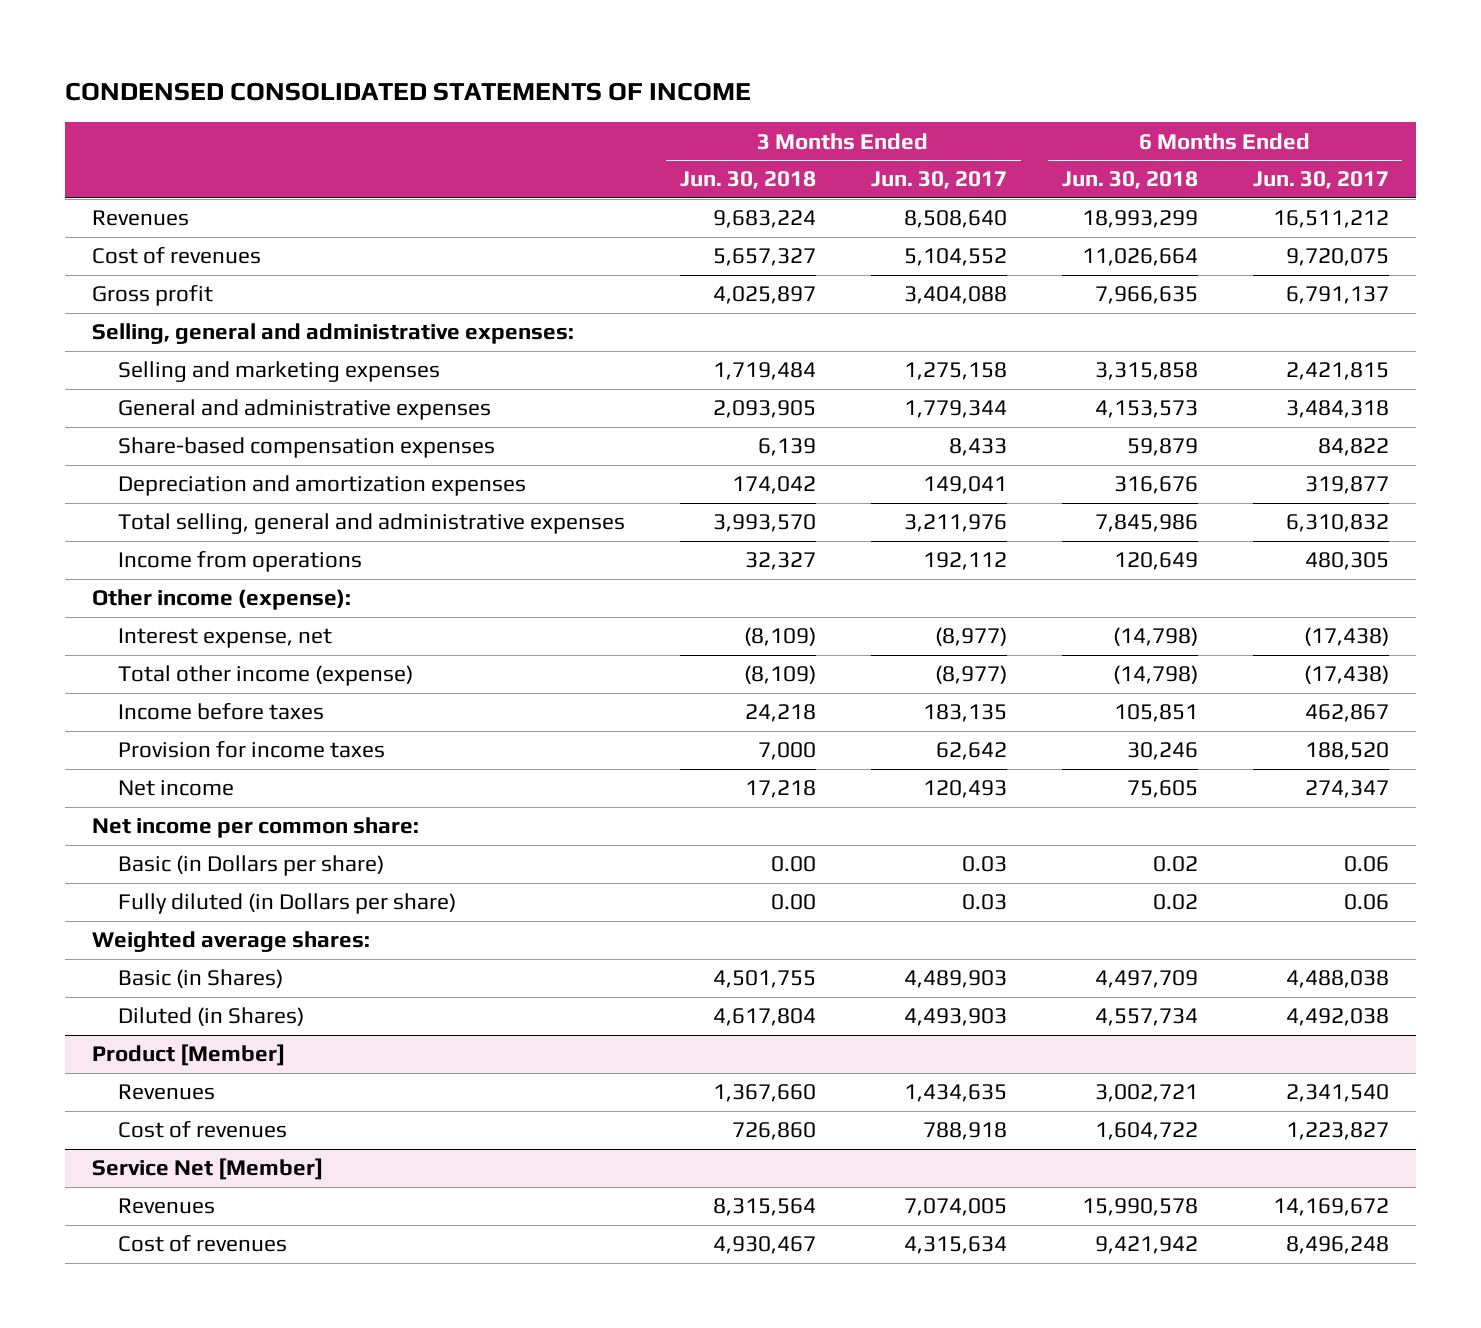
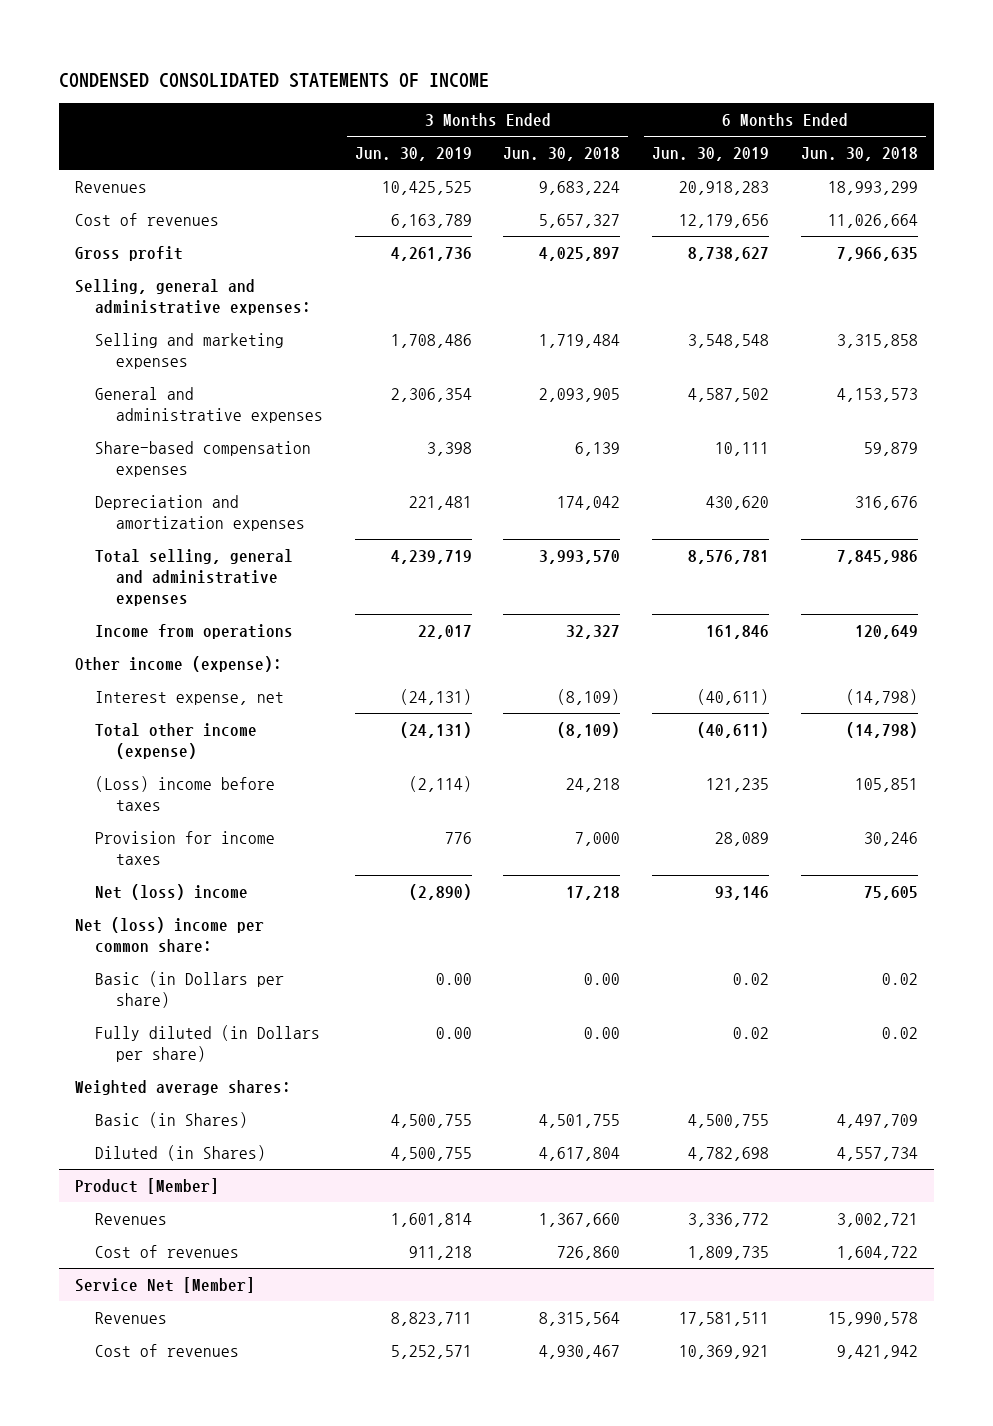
- | 3 Months Ended Jun. 30, 2018 | 3 Months Ended Jun. 30, 2017 | 6 Months Ended Jun. 30, 2018 | 6 Months Ended Jun. 30, 2017
+ | 3 Months Ended Jun. 30, 2019 | 3 Months Ended Jun. 30, 2018 | 6 Months Ended Jun. 30, 2019 | 6 Months Ended Jun. 30, 2018
- Income before taxes | 24,218 | 183,135 | 105,851 | 462,867
+ (Loss) income before taxes | (2,114) | 24,218 | 121,235 | 105,851
- Net income | 17,218 | 120,493 | 75,605 | 274,347
- Net income per common share:
+ Net (loss) income | (2,890) | 17,218 | 93,146 | 75,605
+ Net (loss) income per common share:

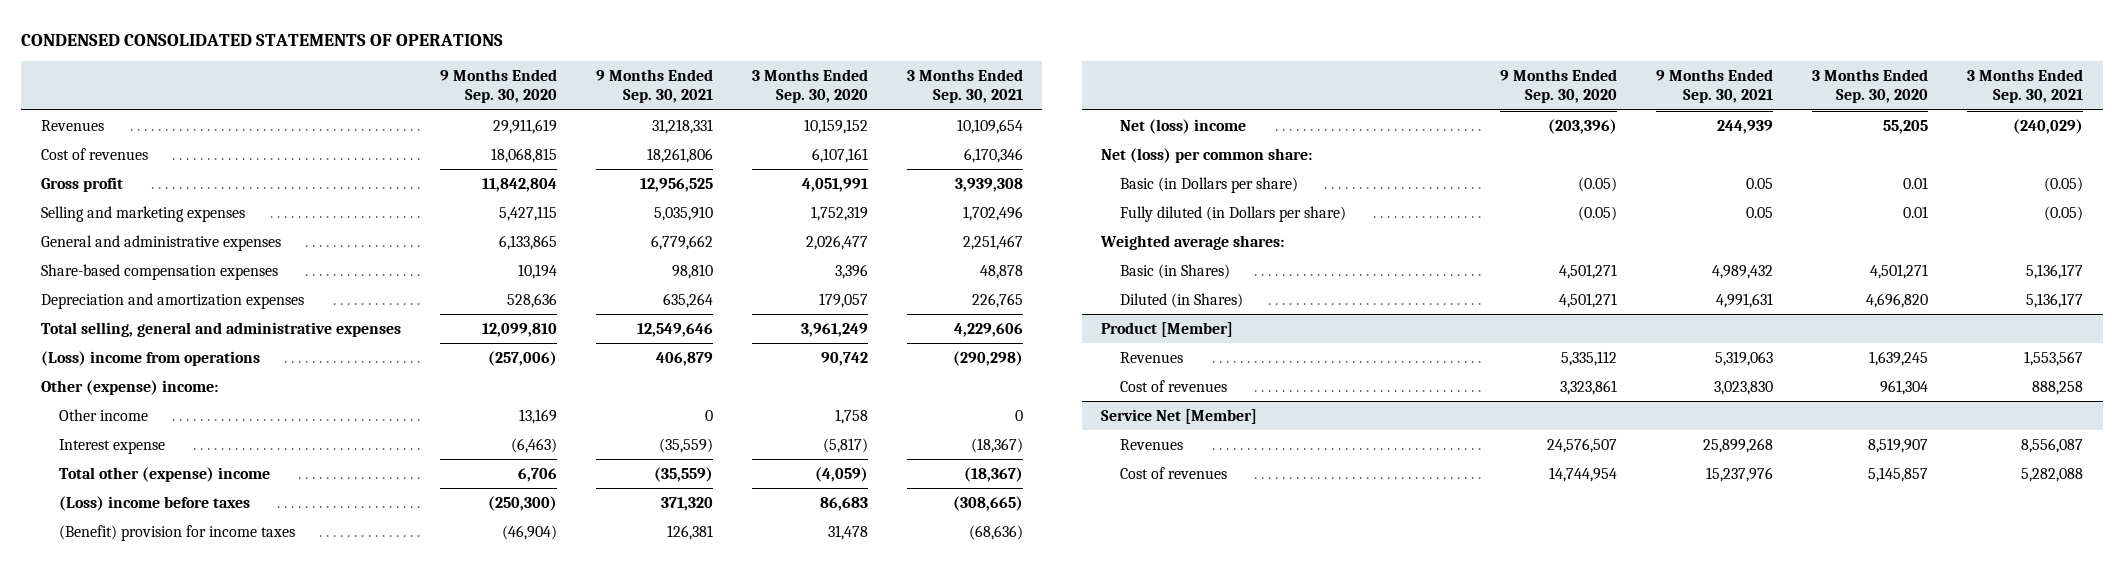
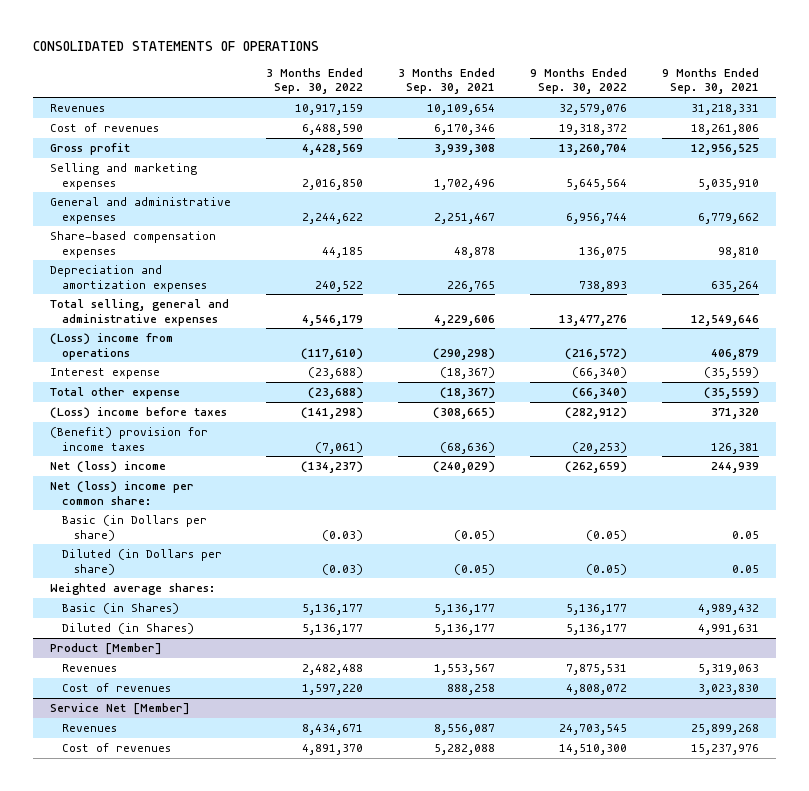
- CONDENSED CONSOLIDATED STATEMENTS OF OPERATIONS
+ CONSOLIDATED STATEMENTS OF OPERATIONS
- | 9 Months Ended Sep. 30, 2020 | 9 Months Ended Sep. 30, 2021 | 3 Months Ended Sep. 30, 2020 | 3 Months Ended Sep. 30, 2021
+ | 3 Months Ended Sep. 30, 2022 | 3 Months Ended Sep. 30, 2021 | 9 Months Ended Sep. 30, 2022 | 9 Months Ended Sep. 30, 2021
- Other (expense) income:
- Other income | 13,169 | 0 | 1,758 | 0
- Total other (expense) income | 6,706 | (35,559) | (4,059) | (18,367)
+ Total other expense | (23,688) | (18,367) | (66,340) | (35,559)
- Net (loss) per common share:
+ Net (loss) income per common share:
- Fully diluted (in Dollars per share) | (0.05) | 0.05 | 0.01 | (0.05)
+ Diluted (in Dollars per share) | (0.03) | (0.05) | (0.05) | 0.05

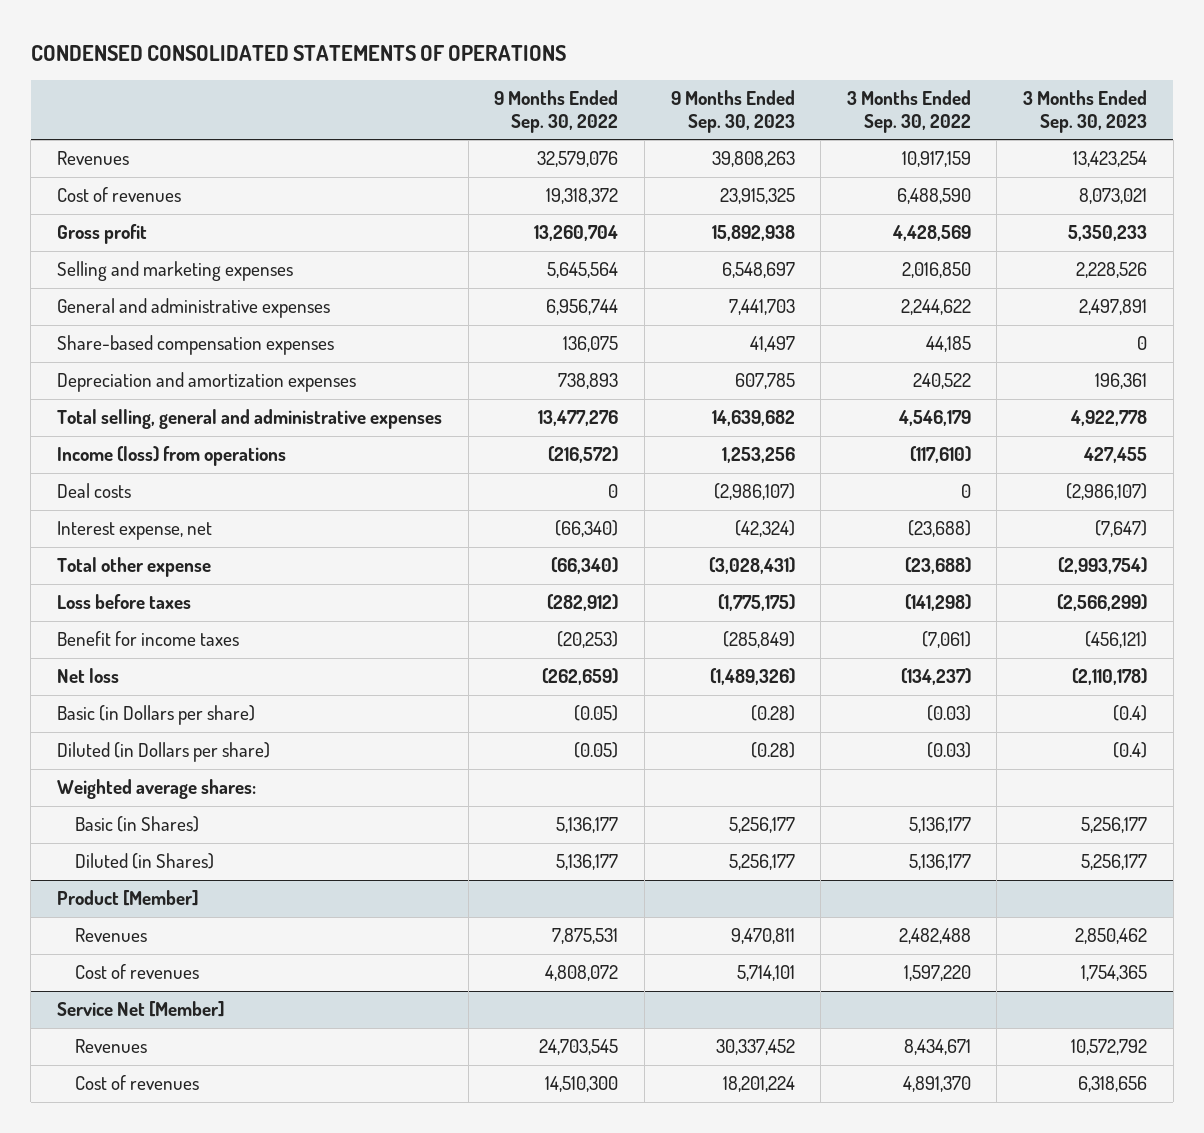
- CONSOLIDATED STATEMENTS OF OPERATIONS
+ CONDENSED CONSOLIDATED STATEMENTS OF OPERATIONS
- | 3 Months Ended Sep. 30, 2022 | 3 Months Ended Sep. 30, 2021 | 9 Months Ended Sep. 30, 2022 | 9 Months Ended Sep. 30, 2021
+ | 9 Months Ended Sep. 30, 2022 | 9 Months Ended Sep. 30, 2023 | 3 Months Ended Sep. 30, 2022 | 3 Months Ended Sep. 30, 2023
- (Loss) income from operations | (117,610) | (290,298) | (216,572) | 406,879
- Interest expense | (23,688) | (18,367) | (66,340) | (35,559)
+ Income (loss) from operations | (216,572) | 1,253,256 | (117,610) | 427,455
+ Deal costs | 0 | (2,986,107) | 0 | (2,986,107)
+ Interest expense, net | (66,340) | (42,324) | (23,688) | (7,647)
- (Loss) income before taxes | (141,298) | (308,665) | (282,912) | 371,320
- (Benefit) provision for income taxes | (7,061) | (68,636) | (20,253) | 126,381
- Net (loss) income | (134,237) | (240,029) | (262,659) | 244,939
- Net (loss) income per common share:
+ Loss before taxes | (282,912) | (1,775,175) | (141,298) | (2,566,299)
+ Benefit for income taxes | (20,253) | (285,849) | (7,061) | (456,121)
+ Net loss | (262,659) | (1,489,326) | (134,237) | (2,110,178)

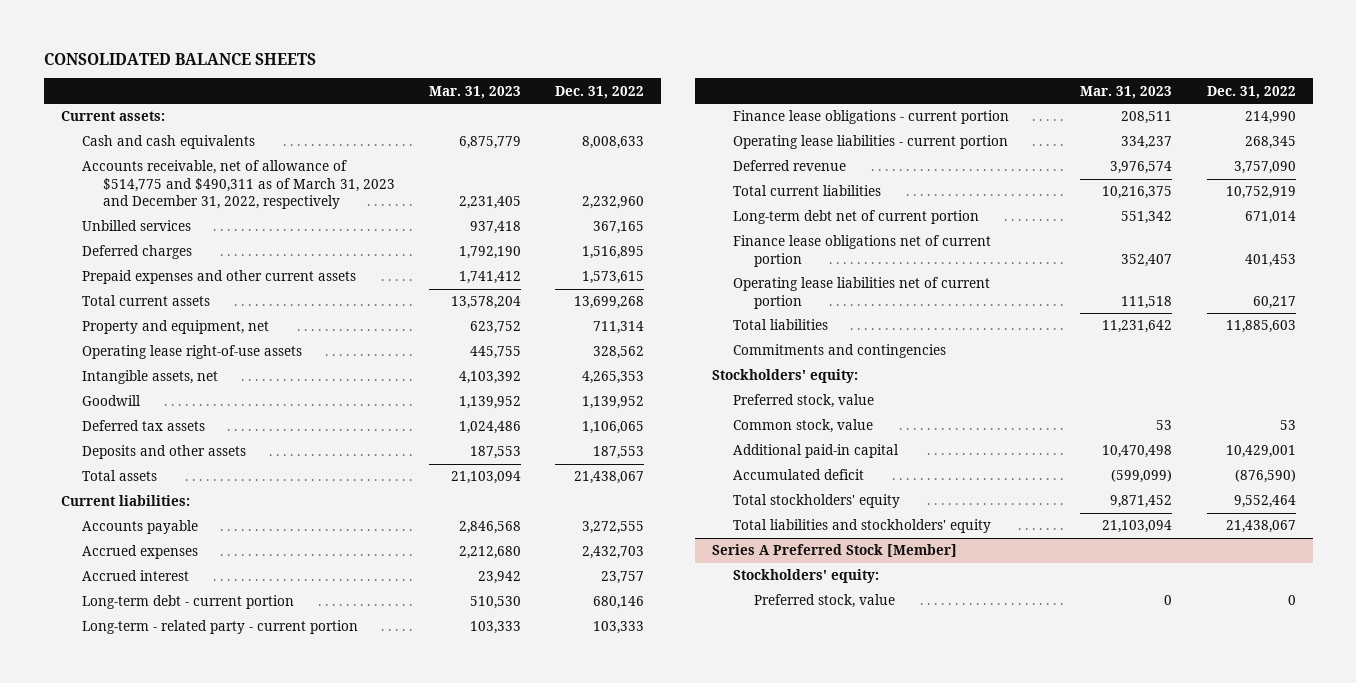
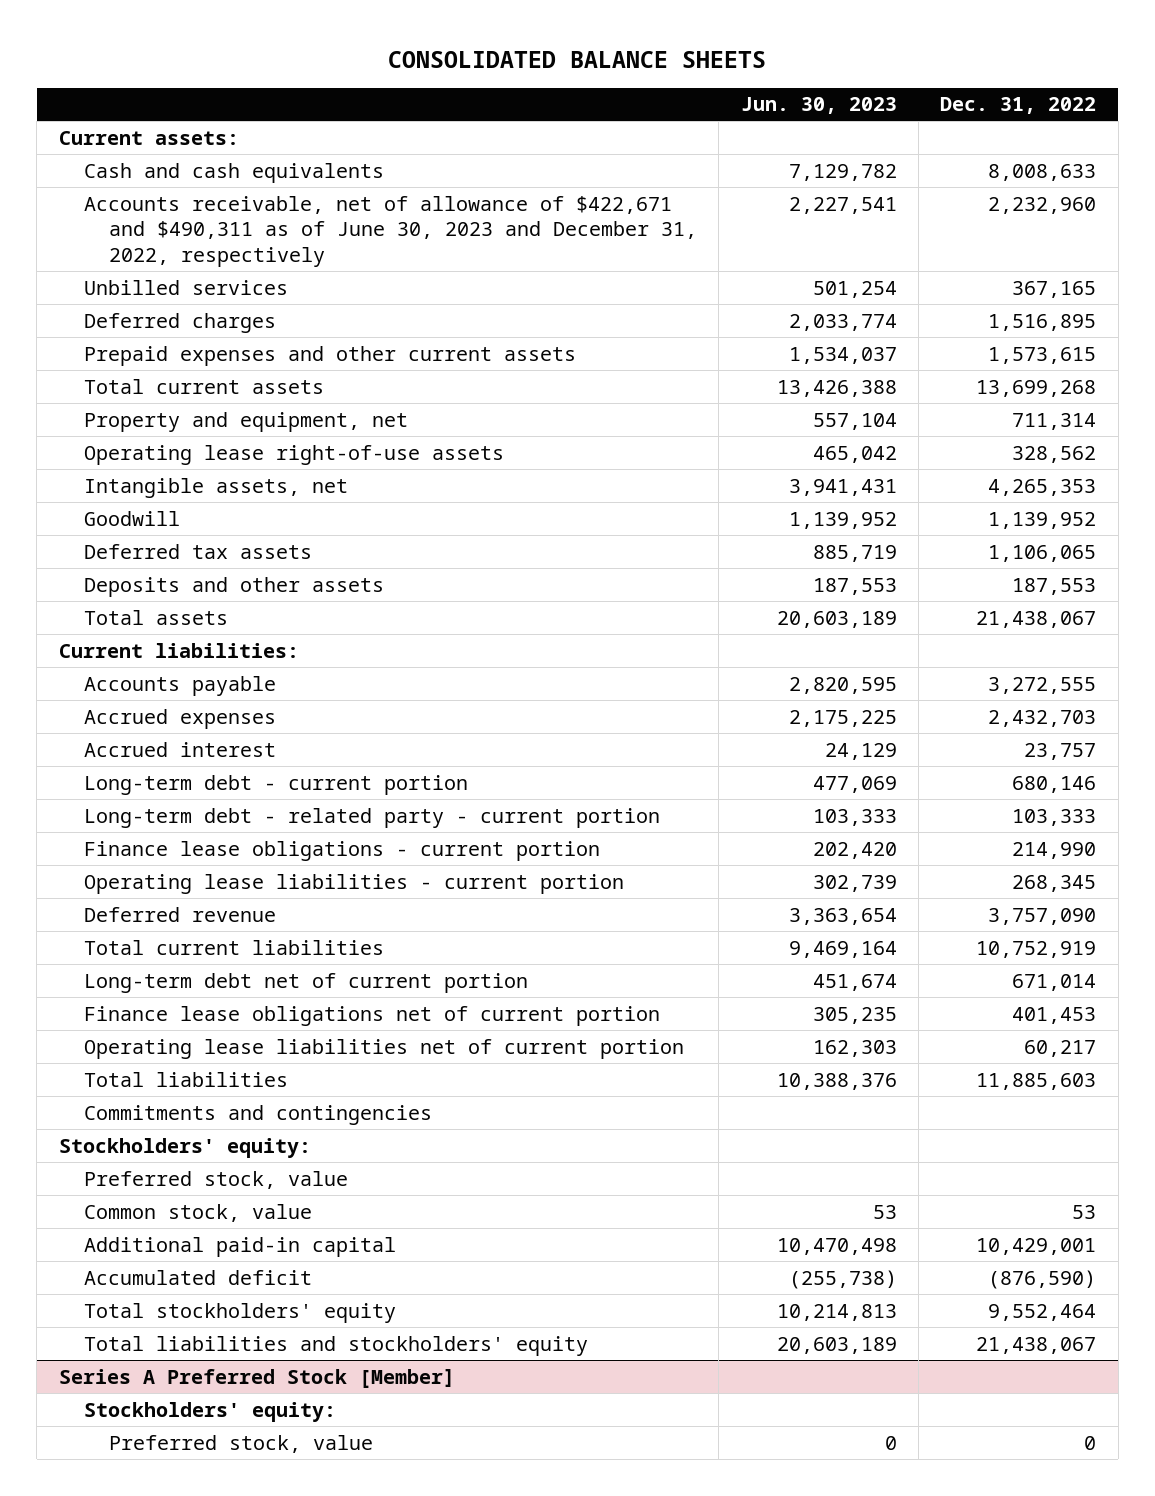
- | Mar. 31, 2023 | Dec. 31, 2022
+ | Jun. 30, 2023 | Dec. 31, 2022
- Accounts receivable, net of allowance of $514,775 and $490,311 as of March 31, 2023 and December 31, 2022, respectively | 2,231,405 | 2,232,960
+ Accounts receivable, net of allowance of $422,671 and $490,311 as of June 30, 2023 and December 31, 2022, respectively | 2,227,541 | 2,232,960
- Long-term - related party - current portion | 103,333 | 103,333
+ Long-term debt - related party - current portion | 103,333 | 103,333

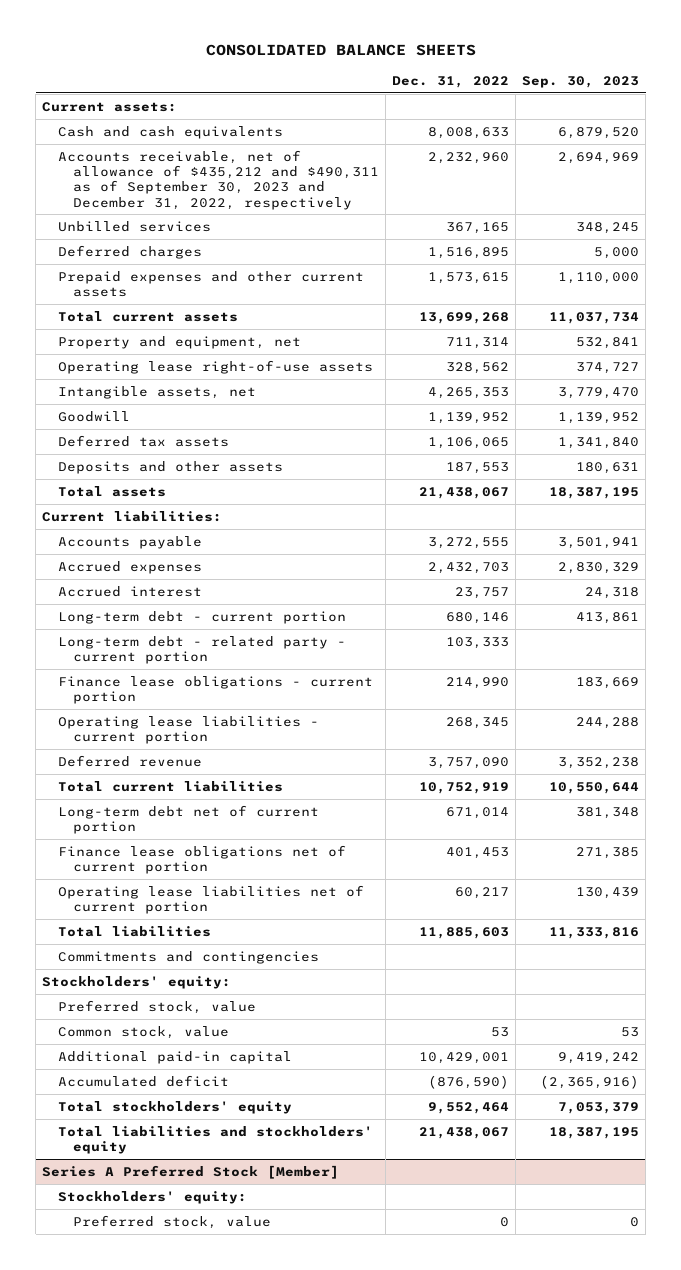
- | Jun. 30, 2023 | Dec. 31, 2022
+ | Dec. 31, 2022 | Sep. 30, 2023
- Accounts receivable, net of allowance of $422,671 and $490,311 as of June 30, 2023 and December 31, 2022, respectively | 2,227,541 | 2,232,960
+ Accounts receivable, net of allowance of $435,212 and $490,311 as of September 30, 2023 and December 31, 2022, respectively | 2,232,960 | 2,694,969

